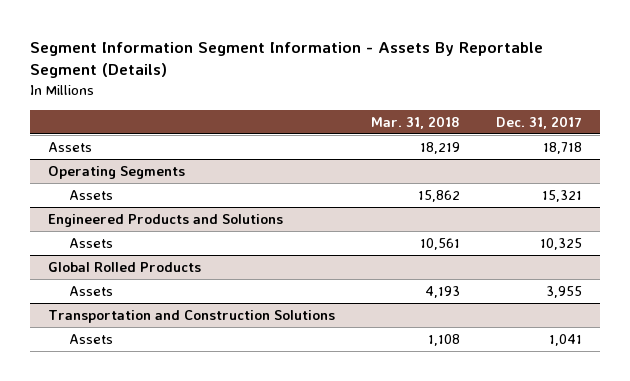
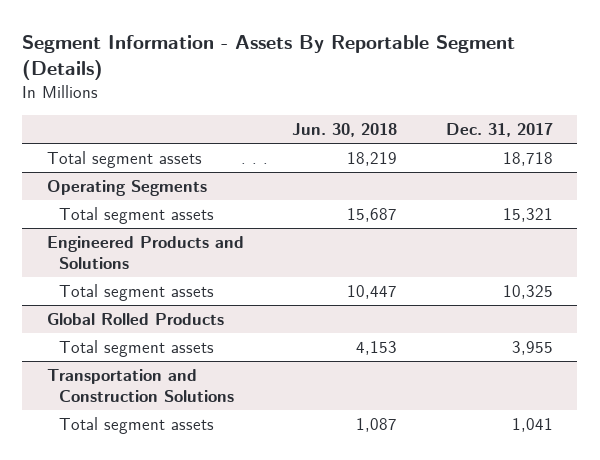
- Segment Information Segment Information - Assets By Reportable Segment (Details)
+ Segment Information - Assets By Reportable Segment (Details)
- | Mar. 31, 2018 | Dec. 31, 2017
+ | Jun. 30, 2018 | Dec. 31, 2017
- Assets | 18,219 | 18,718
+ Total segment assets | 18,219 | 18,718
@ Operating Segments
- Assets | 15,862 | 15,321
+ Total segment assets | 15,687 | 15,321
@ Engineered Products and Solutions
- Assets | 10,561 | 10,325
+ Total segment assets | 10,447 | 10,325
@ Global Rolled Products
- Assets | 4,193 | 3,955
+ Total segment assets | 4,153 | 3,955
@ Transportation and Construction Solutions
- Assets | 1,108 | 1,041
+ Total segment assets | 1,087 | 1,041

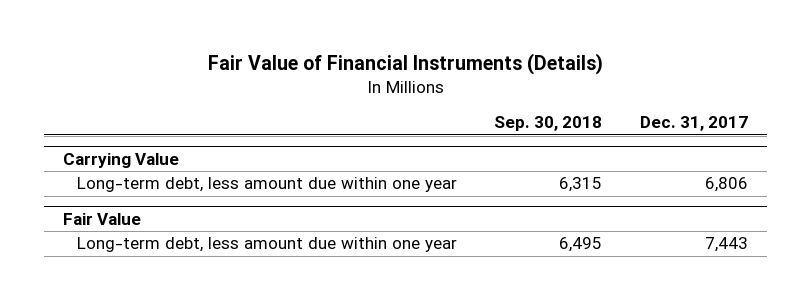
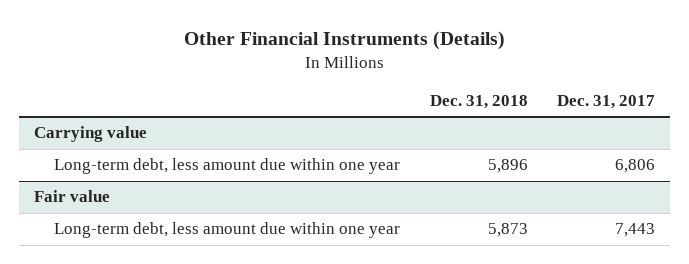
- Fair Value of Financial Instruments (Details)
+ Other Financial Instruments (Details)
- | Sep. 30, 2018 | Dec. 31, 2017
+ | Dec. 31, 2018 | Dec. 31, 2017
- Carrying Value
+ Carrying value
- Fair Value
+ Fair value

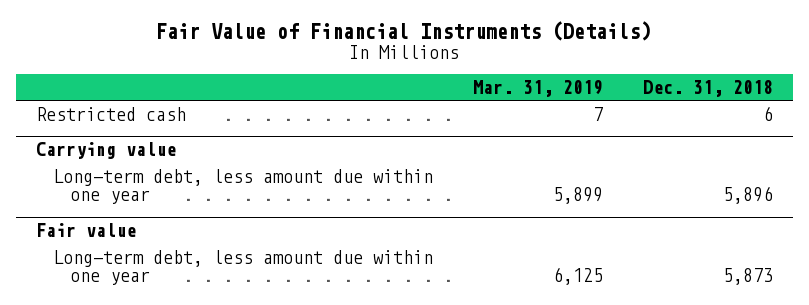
- Other Financial Instruments (Details)
+ Fair Value of Financial Instruments (Details)
- | Dec. 31, 2018 | Dec. 31, 2017
+ | Mar. 31, 2019 | Dec. 31, 2018
+ Restricted cash | 7 | 6

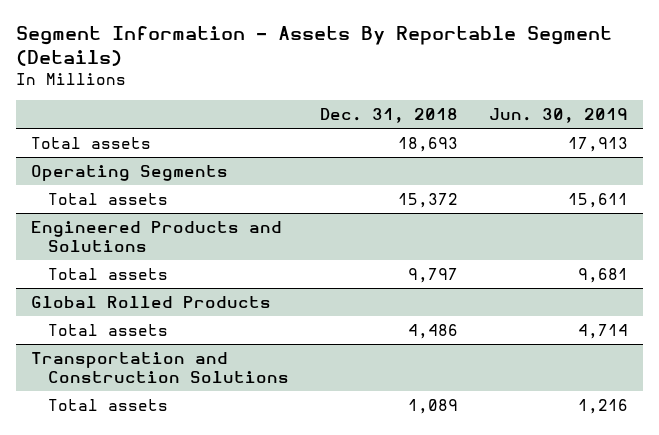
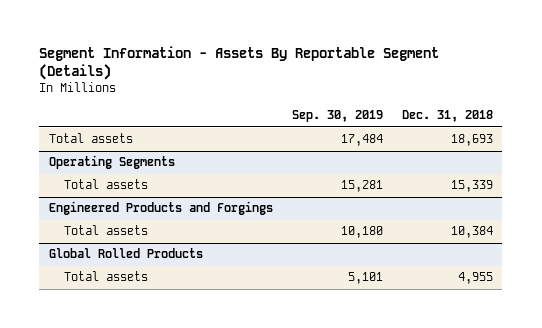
- | Dec. 31, 2018 | Jun. 30, 2019
+ | Sep. 30, 2019 | Dec. 31, 2018
@ Operating Segments
- Total assets | 15,372 | 15,611
- Engineered Products and Solutions
- Total assets | 9,797 | 9,681
@ Operating Segments
+ Total assets | 15,281 | 15,339
+ Engineered Products and Forgings
+ Total assets | 10,180 | 10,384
@ Global Rolled Products
- Total assets | 4,486 | 4,714
- Transportation and Construction Solutions
- Total assets | 1,089 | 1,216
@ Global Rolled Products
+ Total assets | 5,101 | 4,955

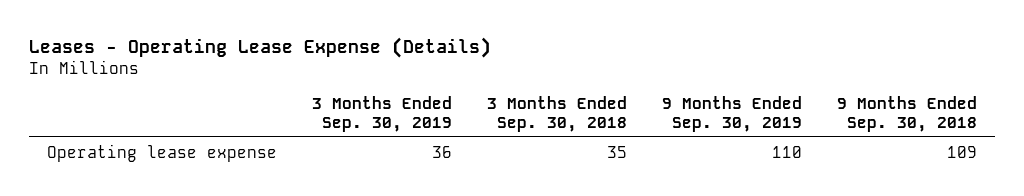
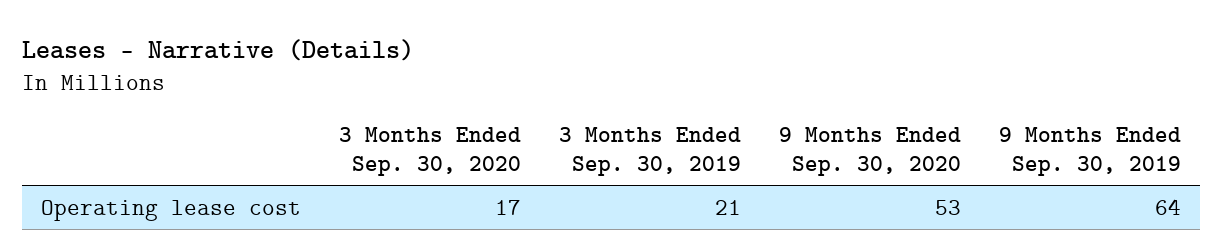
- Leases - Operating Lease Expense (Details)
+ Leases - Narrative (Details)
- | 3 Months Ended Sep. 30, 2019 | 3 Months Ended Sep. 30, 2018 | 9 Months Ended Sep. 30, 2019 | 9 Months Ended Sep. 30, 2018
+ | 3 Months Ended Sep. 30, 2020 | 3 Months Ended Sep. 30, 2019 | 9 Months Ended Sep. 30, 2020 | 9 Months Ended Sep. 30, 2019
- Operating lease expense | 36 | 35 | 110 | 109
+ Operating lease cost | 17 | 21 | 53 | 64

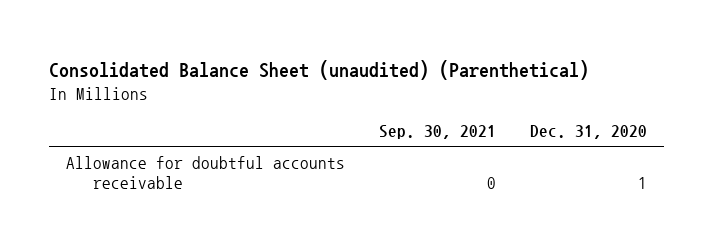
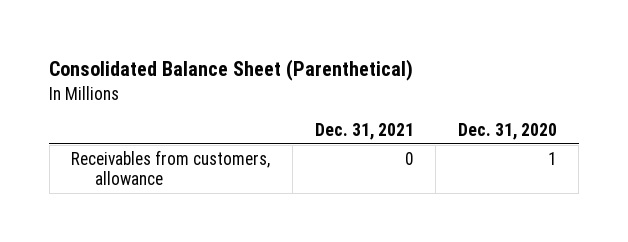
- Consolidated Balance Sheet (unaudited) (Parenthetical)
+ Consolidated Balance Sheet (Parenthetical)
- | Sep. 30, 2021 | Dec. 31, 2020
+ | Dec. 31, 2021 | Dec. 31, 2020
- Allowance for doubtful accounts receivable | 0 | 1
+ Receivables from customers, allowance | 0 | 1

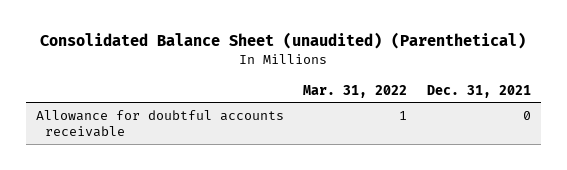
- Consolidated Balance Sheet (Parenthetical)
+ Consolidated Balance Sheet (unaudited) (Parenthetical)
- | Dec. 31, 2021 | Dec. 31, 2020
+ | Mar. 31, 2022 | Dec. 31, 2021
- Receivables from customers, allowance | 0 | 1
+ Allowance for doubtful accounts receivable | 1 | 0

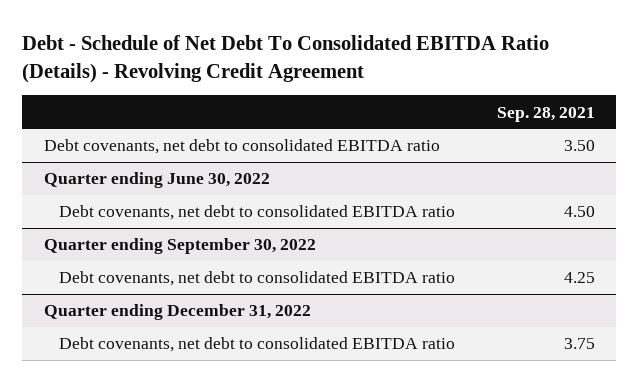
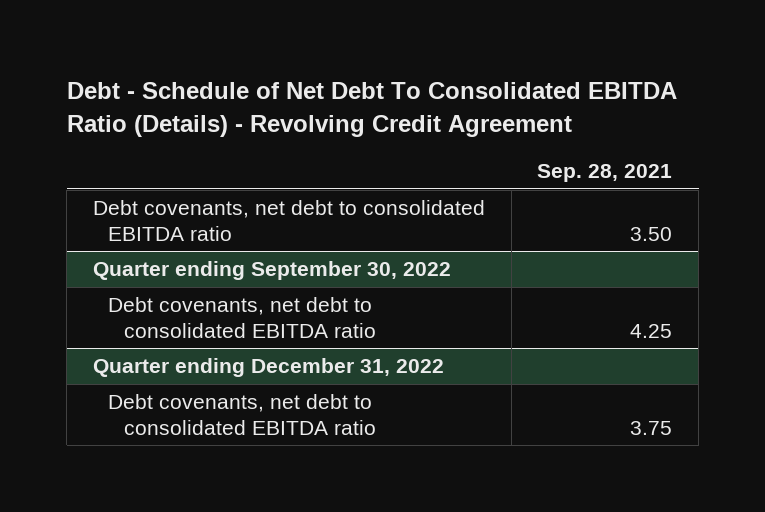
- Quarter ending June 30, 2022
- Debt covenants, net debt to consolidated EBITDA ratio | 4.50

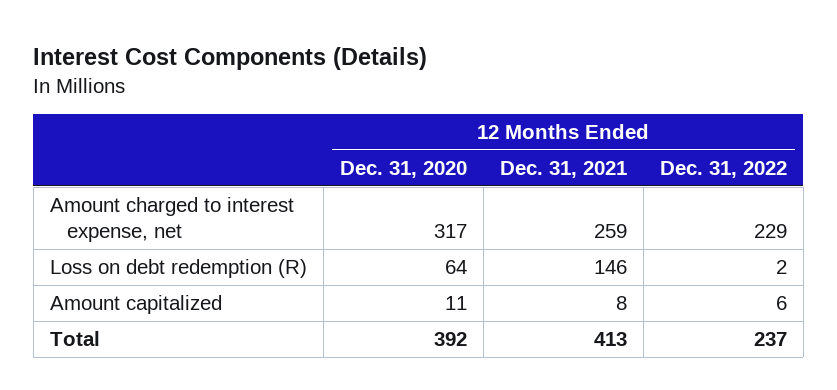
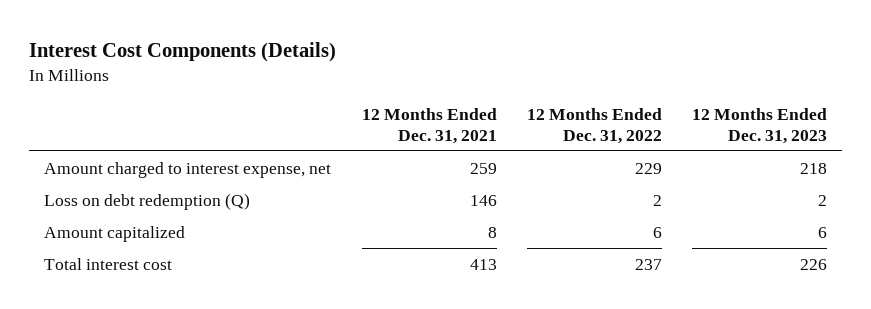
- | 12 Months Ended Dec. 31, 2020 | 12 Months Ended Dec. 31, 2021 | 12 Months Ended Dec. 31, 2022
+ | 12 Months Ended Dec. 31, 2021 | 12 Months Ended Dec. 31, 2022 | 12 Months Ended Dec. 31, 2023
- Loss on debt redemption (R) | 64 | 146 | 2
+ Loss on debt redemption (Q) | 146 | 2 | 2
- Total | 392 | 413 | 237
+ Total interest cost | 413 | 237 | 226

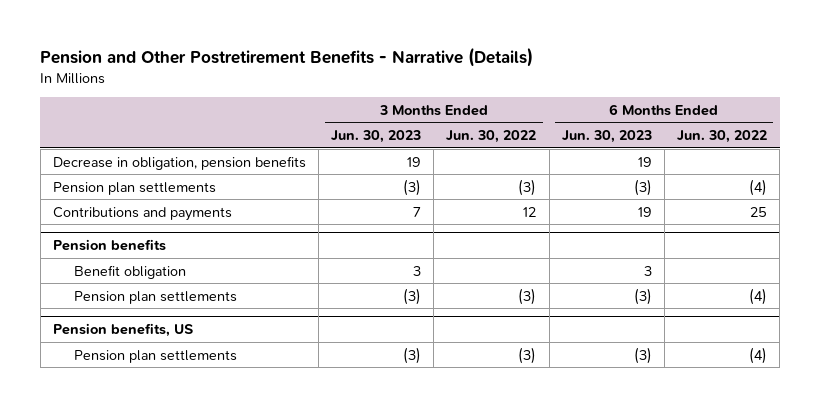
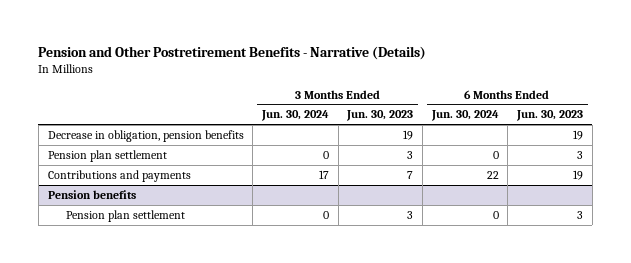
- | 3 Months Ended Jun. 30, 2023 | 3 Months Ended Jun. 30, 2022 | 6 Months Ended Jun. 30, 2023 | 6 Months Ended Jun. 30, 2022
+ | 3 Months Ended Jun. 30, 2024 | 3 Months Ended Jun. 30, 2023 | 6 Months Ended Jun. 30, 2024 | 6 Months Ended Jun. 30, 2023
- Pension plan settlements | (3) | (3) | (3) | (4)
+ Pension plan settlement | 0 | 3 | 0 | 3
@ Pension benefits
- Benefit obligation | 3 | | 3 |
- Pension plan settlements | (3) | (3) | (3) | (4)
- Pension benefits, US
- Pension plan settlements | (3) | (3) | (3) | (4)
@ Pension benefits
+ Pension plan settlement | 0 | 3 | 0 | 3

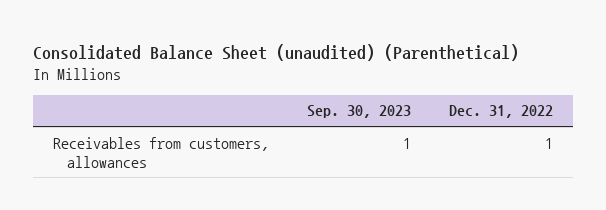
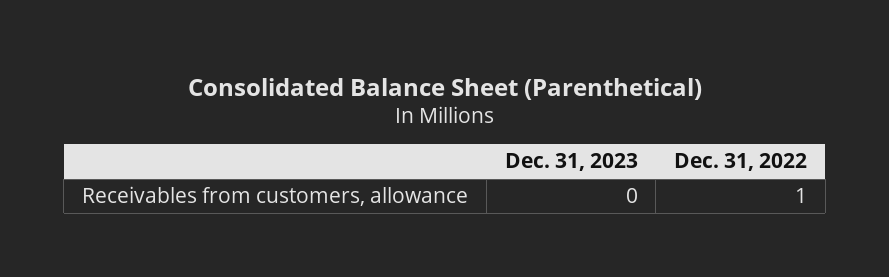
- Consolidated Balance Sheet (unaudited) (Parenthetical)
+ Consolidated Balance Sheet (Parenthetical)
- | Sep. 30, 2023 | Dec. 31, 2022
+ | Dec. 31, 2023 | Dec. 31, 2022
- Receivables from customers, allowances | 1 | 1
+ Receivables from customers, allowance | 0 | 1

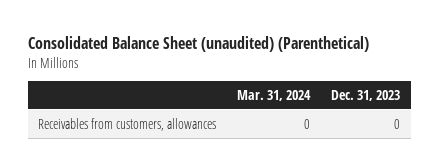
- Consolidated Balance Sheet (Parenthetical)
+ Consolidated Balance Sheet (unaudited) (Parenthetical)
- | Dec. 31, 2023 | Dec. 31, 2022
+ | Mar. 31, 2024 | Dec. 31, 2023
- Receivables from customers, allowance | 0 | 1
+ Receivables from customers, allowances | 0 | 0

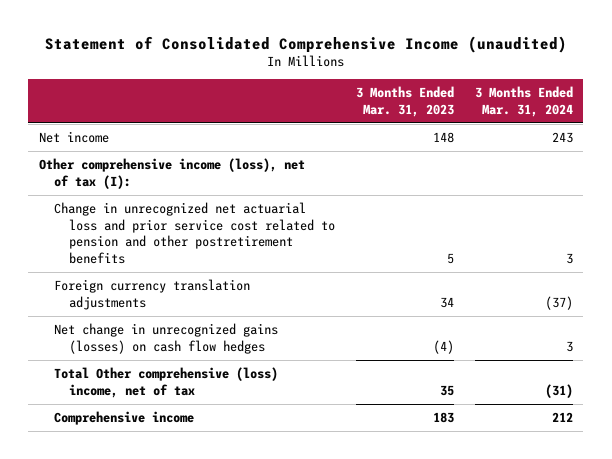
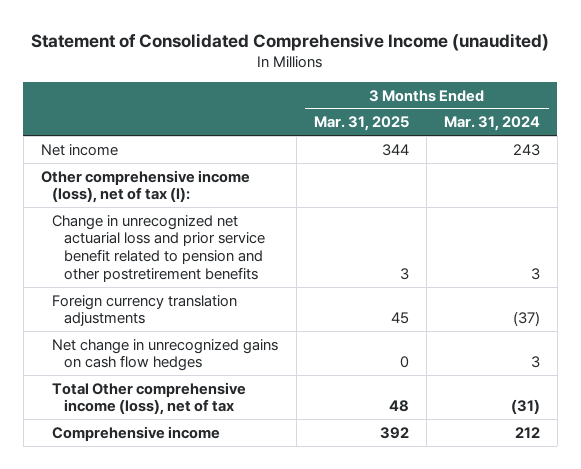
- | 3 Months Ended Mar. 31, 2023 | 3 Months Ended Mar. 31, 2024
+ | 3 Months Ended Mar. 31, 2025 | 3 Months Ended Mar. 31, 2024
- Change in unrecognized net actuarial loss and prior service cost related to pension and other postretirement benefits | 5 | 3
+ Change in unrecognized net actuarial loss and prior service benefit related to pension and other postretirement benefits | 3 | 3
- Net change in unrecognized gains (losses) on cash flow hedges | (4) | 3
- Total Other comprehensive (loss) income, net of tax | 35 | (31)
+ Net change in unrecognized gains on cash flow hedges | 0 | 3
+ Total Other comprehensive income (loss), net of tax | 48 | (31)

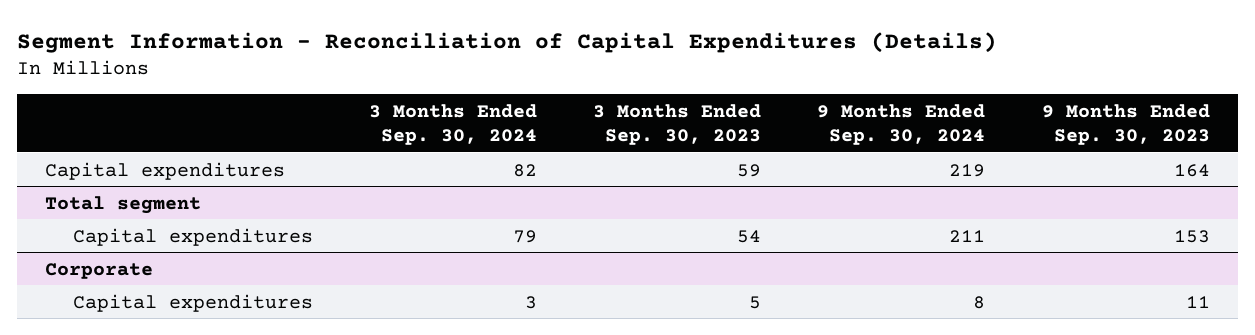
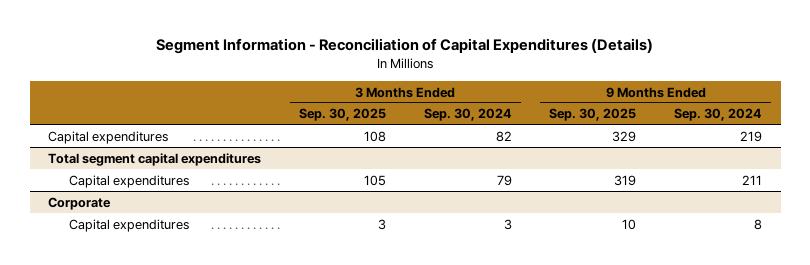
- | 3 Months Ended Sep. 30, 2024 | 3 Months Ended Sep. 30, 2023 | 9 Months Ended Sep. 30, 2024 | 9 Months Ended Sep. 30, 2023
+ | 3 Months Ended Sep. 30, 2025 | 3 Months Ended Sep. 30, 2024 | 9 Months Ended Sep. 30, 2025 | 9 Months Ended Sep. 30, 2024
- Total segment
+ Total segment capital expenditures

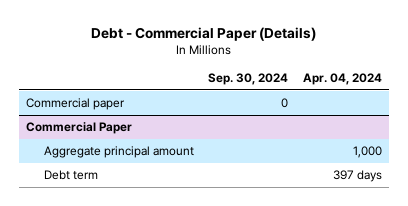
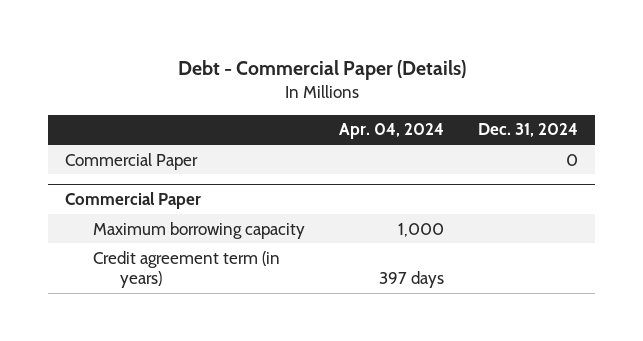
- | Sep. 30, 2024 | Apr. 04, 2024
+ | Apr. 04, 2024 | Dec. 31, 2024
- Commercial paper | 0 |
+ Commercial Paper | | 0
@ Commercial Paper
- Aggregate principal amount | | 1,000
- Debt term | | 397 days
+ Maximum borrowing capacity | 1,000 |
+ Credit agreement term (in years) | 397 days |

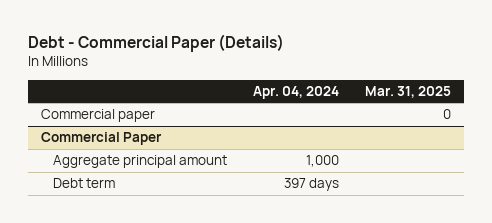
- | Apr. 04, 2024 | Dec. 31, 2024
+ | Apr. 04, 2024 | Mar. 31, 2025
- Commercial Paper | | 0
+ Commercial paper | | 0
@ Commercial Paper
- Maximum borrowing capacity | 1,000 |
- Credit agreement term (in years) | 397 days |
+ Aggregate principal amount | 1,000 |
+ Debt term | 397 days |

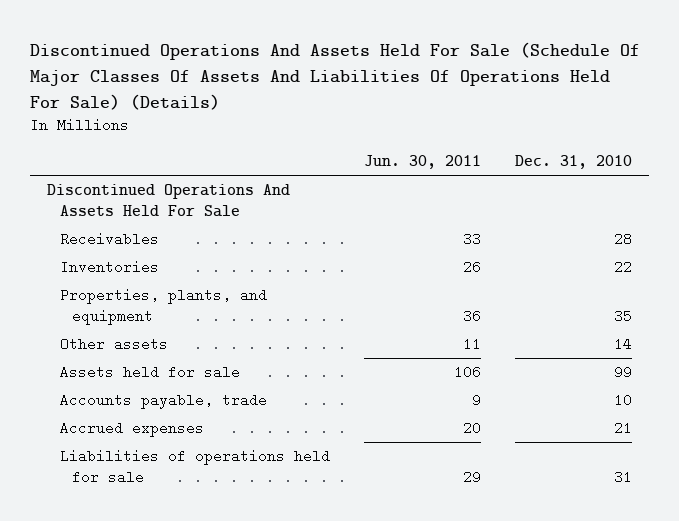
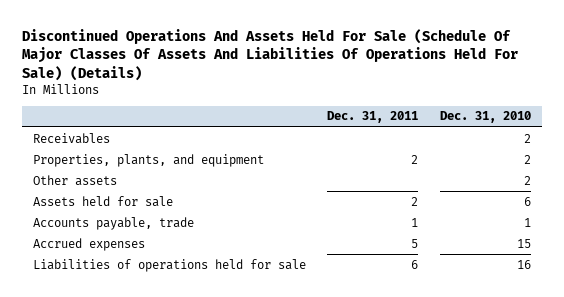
- | Jun. 30, 2011 | Dec. 31, 2010
+ | Dec. 31, 2011 | Dec. 31, 2010
- Discontinued Operations And Assets Held For Sale
- Receivables | 33 | 28
- Inventories | 26 | 22
- Properties, plants, and equipment | 36 | 35
- Other assets | 11 | 14
- Assets held for sale | 106 | 99
- Accounts payable, trade | 9 | 10
- Accrued expenses | 20 | 21
- Liabilities of operations held for sale | 29 | 31
+ Receivables | | 2
+ Properties, plants, and equipment | 2 | 2
+ Other assets | | 2
+ Assets held for sale | 2 | 6
+ Accounts payable, trade | 1 | 1
+ Accrued expenses | 5 | 15
+ Liabilities of operations held for sale | 6 | 16

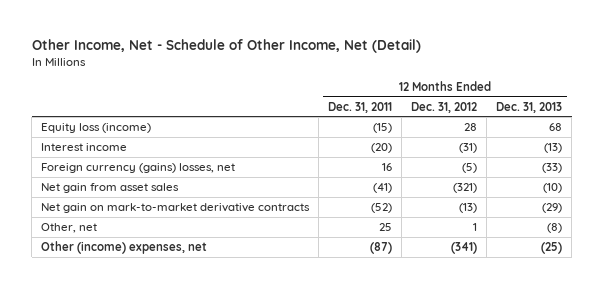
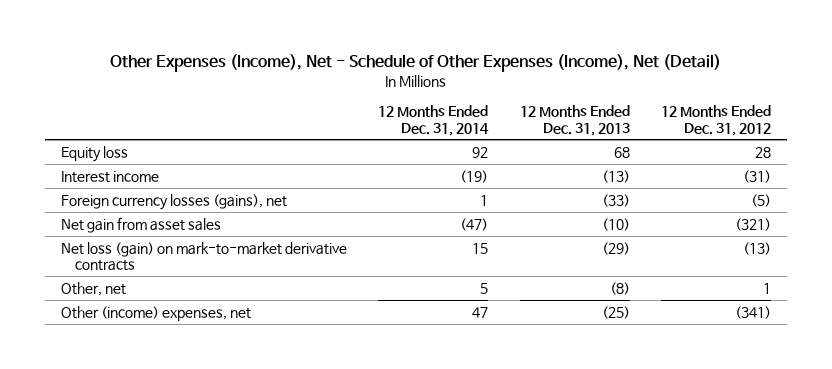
- Other Income, Net - Schedule of Other Income, Net (Detail)
+ Other Expenses (Income), Net - Schedule of Other Expenses (Income), Net (Detail)
- | 12 Months Ended Dec. 31, 2011 | 12 Months Ended Dec. 31, 2012 | 12 Months Ended Dec. 31, 2013
+ | 12 Months Ended Dec. 31, 2014 | 12 Months Ended Dec. 31, 2013 | 12 Months Ended Dec. 31, 2012
- Equity loss (income) | (15) | 28 | 68
+ Equity loss | 92 | 68 | 28
- Foreign currency (gains) losses, net | 16 | (5) | (33)
+ Foreign currency losses (gains), net | 1 | (33) | (5)
- Net gain on mark-to-market derivative contracts | (52) | (13) | (29)
+ Net loss (gain) on mark-to-market derivative contracts | 15 | (29) | (13)

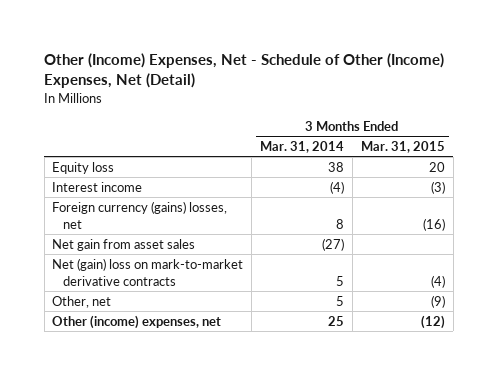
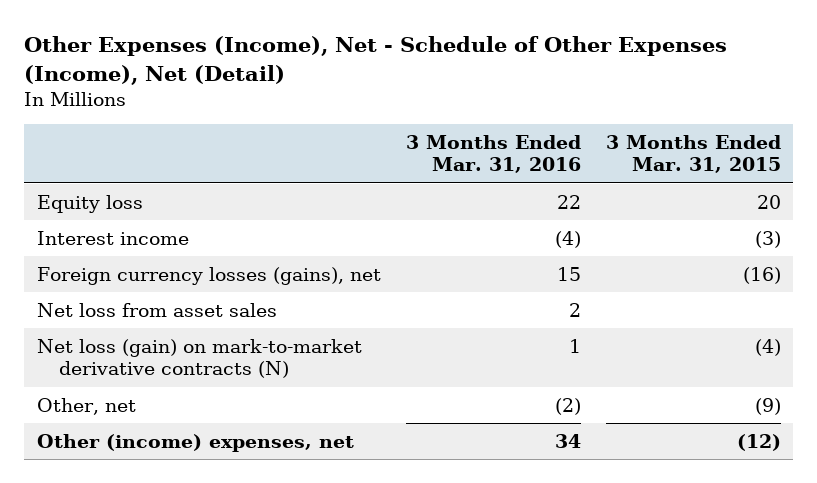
- Other (Income) Expenses, Net - Schedule of Other (Income) Expenses, Net (Detail)
+ Other Expenses (Income), Net - Schedule of Other Expenses (Income), Net (Detail)
- | 3 Months Ended Mar. 31, 2014 | 3 Months Ended Mar. 31, 2015
+ | 3 Months Ended Mar. 31, 2016 | 3 Months Ended Mar. 31, 2015
- Foreign currency (gains) losses, net | 8 | (16)
- Net gain from asset sales | (27) |
- Net (gain) loss on mark-to-market derivative contracts | 5 | (4)
+ Foreign currency losses (gains), net | 15 | (16)
+ Net loss from asset sales | 2 |
+ Net loss (gain) on mark-to-market derivative contracts (N) | 1 | (4)

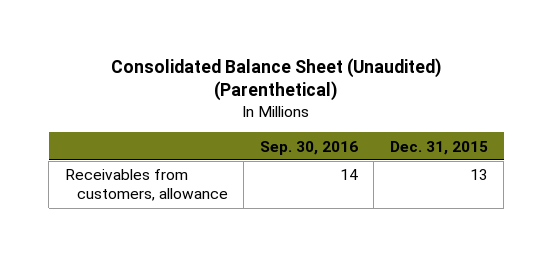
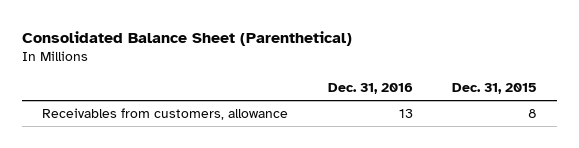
- Consolidated Balance Sheet (Unaudited) (Parenthetical)
+ Consolidated Balance Sheet (Parenthetical)
- | Sep. 30, 2016 | Dec. 31, 2015
+ | Dec. 31, 2016 | Dec. 31, 2015
- Receivables from customers, allowance | 14 | 13
+ Receivables from customers, allowance | 13 | 8

